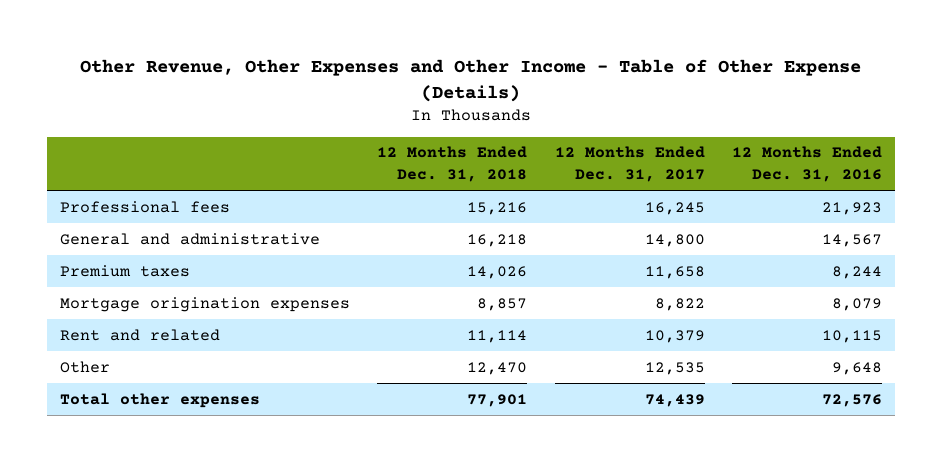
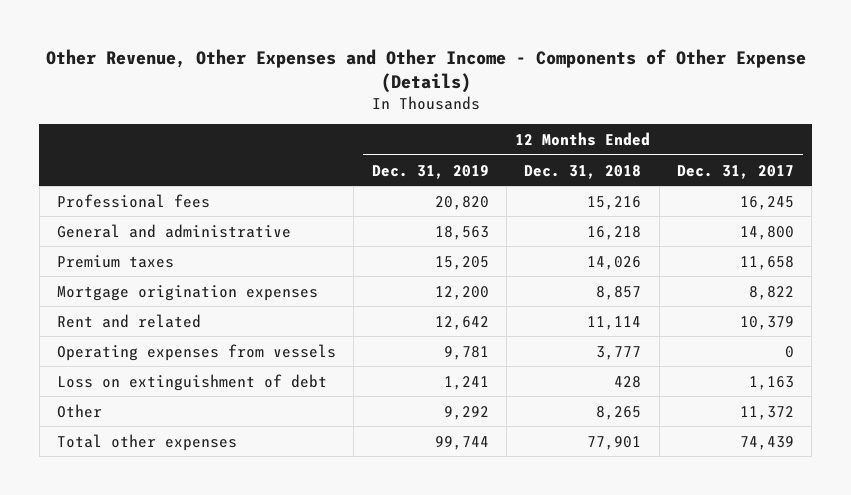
- Other Revenue, Other Expenses and Other Income - Table of Other Expense (Details)
+ Other Revenue, Other Expenses and Other Income - Components of Other Expense (Details)
- | 12 Months Ended Dec. 31, 2018 | 12 Months Ended Dec. 31, 2017 | 12 Months Ended Dec. 31, 2016
+ | 12 Months Ended Dec. 31, 2019 | 12 Months Ended Dec. 31, 2018 | 12 Months Ended Dec. 31, 2017
- Other | 12,470 | 12,535 | 9,648
+ Operating expenses from vessels | 9,781 | 3,777 | 0
+ Loss on extinguishment of debt | 1,241 | 428 | 1,163
+ Other | 9,292 | 8,265 | 11,372

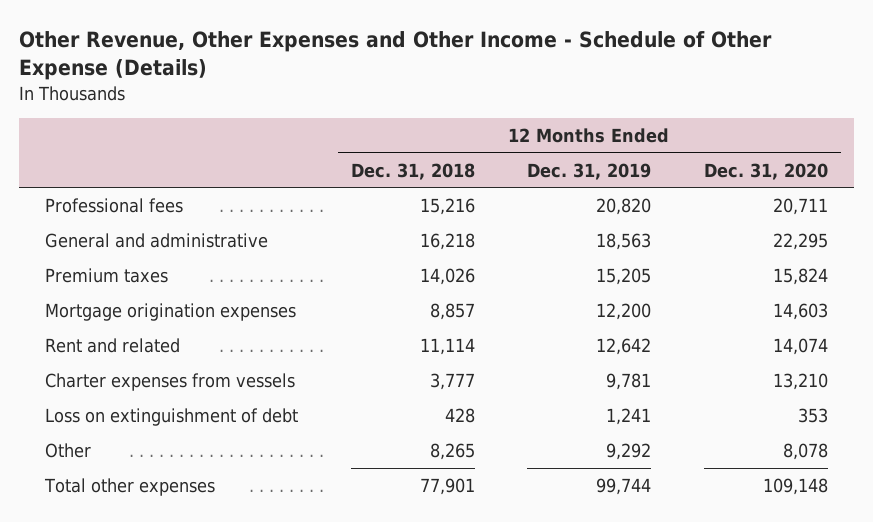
- Other Revenue, Other Expenses and Other Income - Components of Other Expense (Details)
+ Other Revenue, Other Expenses and Other Income - Schedule of Other Expense (Details)
- | 12 Months Ended Dec. 31, 2019 | 12 Months Ended Dec. 31, 2018 | 12 Months Ended Dec. 31, 2017
+ | 12 Months Ended Dec. 31, 2018 | 12 Months Ended Dec. 31, 2019 | 12 Months Ended Dec. 31, 2020
- Operating expenses from vessels | 9,781 | 3,777 | 0
+ Charter expenses from vessels | 3,777 | 9,781 | 13,210

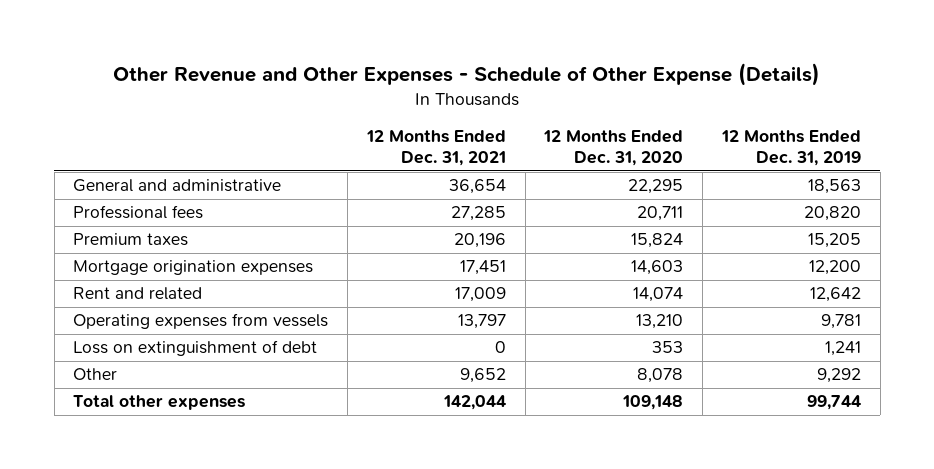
- Other Revenue, Other Expenses and Other Income - Schedule of Other Expense (Details)
+ Other Revenue and Other Expenses - Schedule of Other Expense (Details)
- | 12 Months Ended Dec. 31, 2018 | 12 Months Ended Dec. 31, 2019 | 12 Months Ended Dec. 31, 2020
+ | 12 Months Ended Dec. 31, 2021 | 12 Months Ended Dec. 31, 2020 | 12 Months Ended Dec. 31, 2019
moved down: Professional fees | 27,285 | 20,711 | 20,820
- Charter expenses from vessels | 3,777 | 9,781 | 13,210
+ Operating expenses from vessels | 13,797 | 13,210 | 9,781

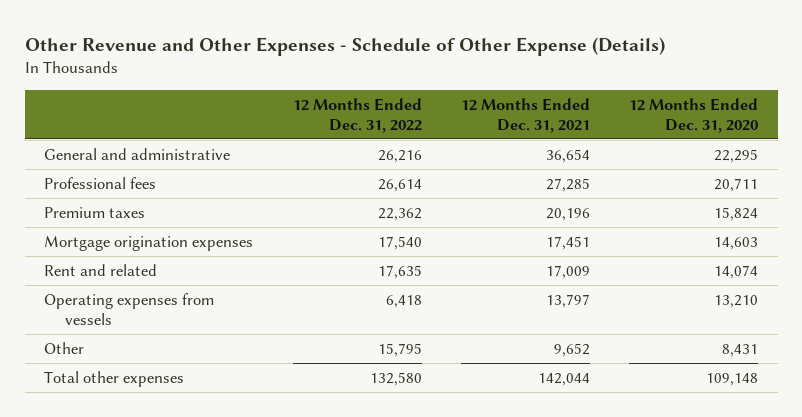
- | 12 Months Ended Dec. 31, 2021 | 12 Months Ended Dec. 31, 2020 | 12 Months Ended Dec. 31, 2019
+ | 12 Months Ended Dec. 31, 2022 | 12 Months Ended Dec. 31, 2021 | 12 Months Ended Dec. 31, 2020
- Loss on extinguishment of debt | 0 | 353 | 1,241
- Other | 9,652 | 8,078 | 9,292
+ Other | 15,795 | 9,652 | 8,431

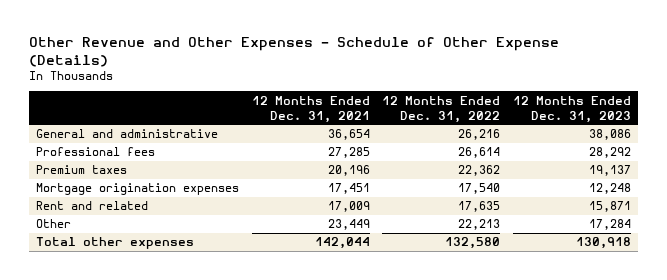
- | 12 Months Ended Dec. 31, 2022 | 12 Months Ended Dec. 31, 2021 | 12 Months Ended Dec. 31, 2020
+ | 12 Months Ended Dec. 31, 2021 | 12 Months Ended Dec. 31, 2022 | 12 Months Ended Dec. 31, 2023
- Operating expenses from vessels | 6,418 | 13,797 | 13,210
- Other | 15,795 | 9,652 | 8,431
+ Other | 23,449 | 22,213 | 17,284

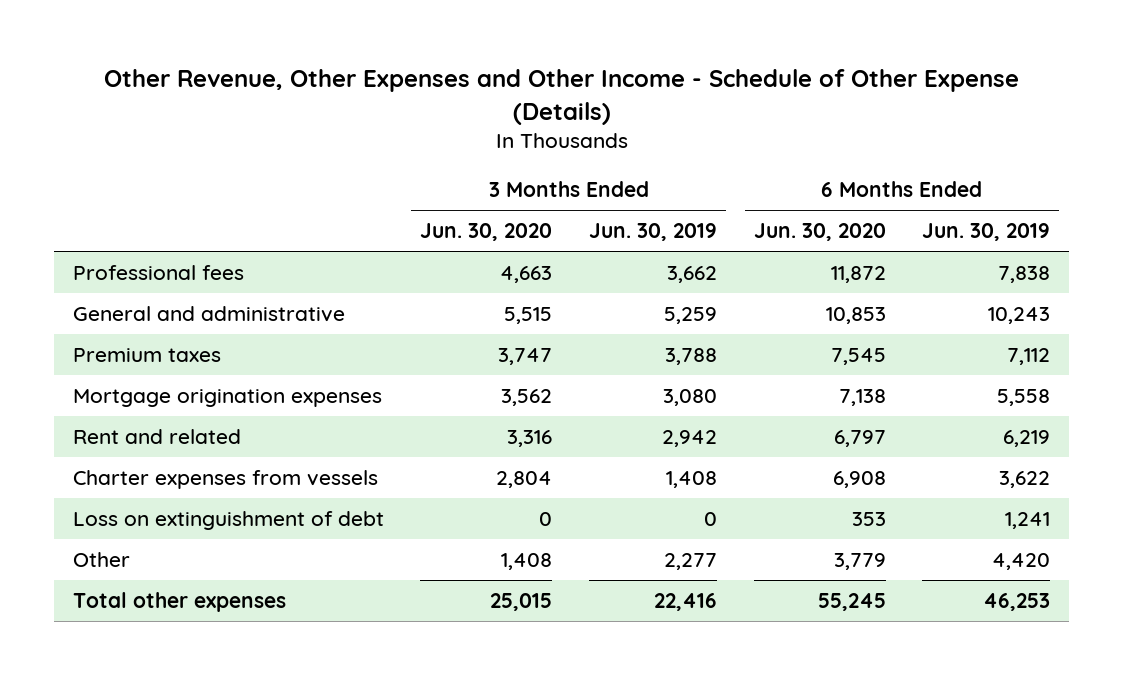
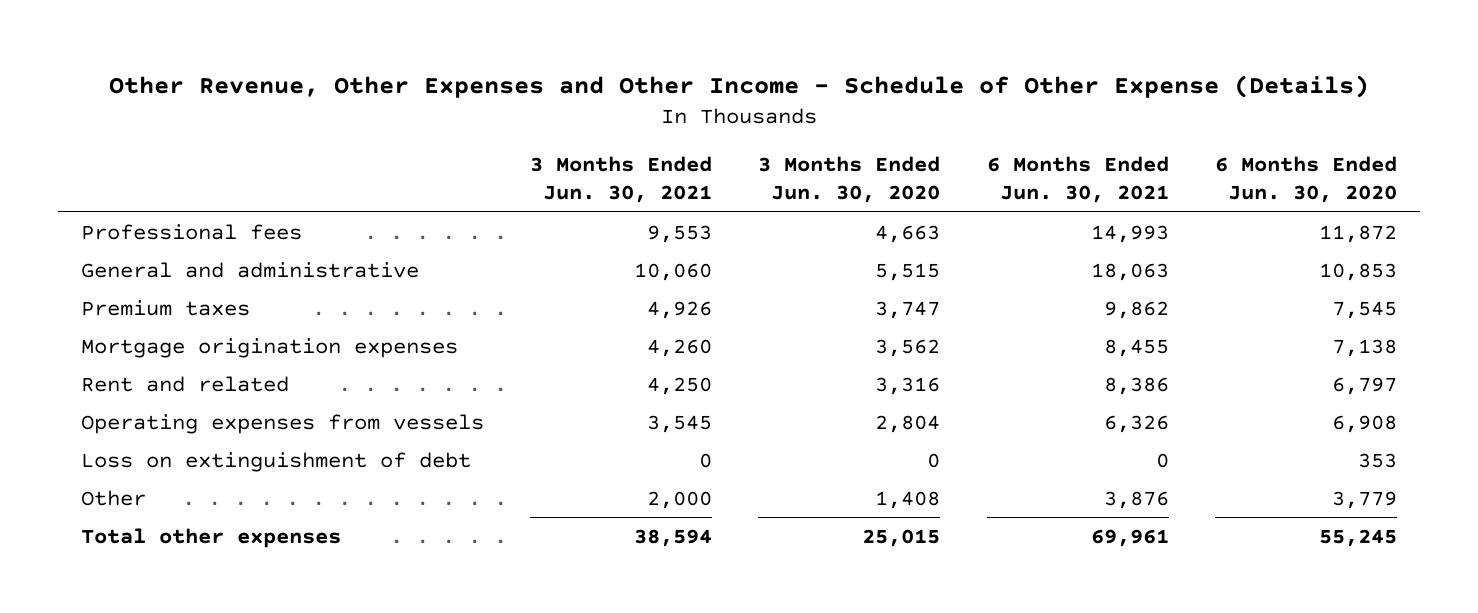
- | 3 Months Ended Jun. 30, 2020 | 3 Months Ended Jun. 30, 2019 | 6 Months Ended Jun. 30, 2020 | 6 Months Ended Jun. 30, 2019
+ | 3 Months Ended Jun. 30, 2021 | 3 Months Ended Jun. 30, 2020 | 6 Months Ended Jun. 30, 2021 | 6 Months Ended Jun. 30, 2020
- Charter expenses from vessels | 2,804 | 1,408 | 6,908 | 3,622
+ Operating expenses from vessels | 3,545 | 2,804 | 6,326 | 6,908

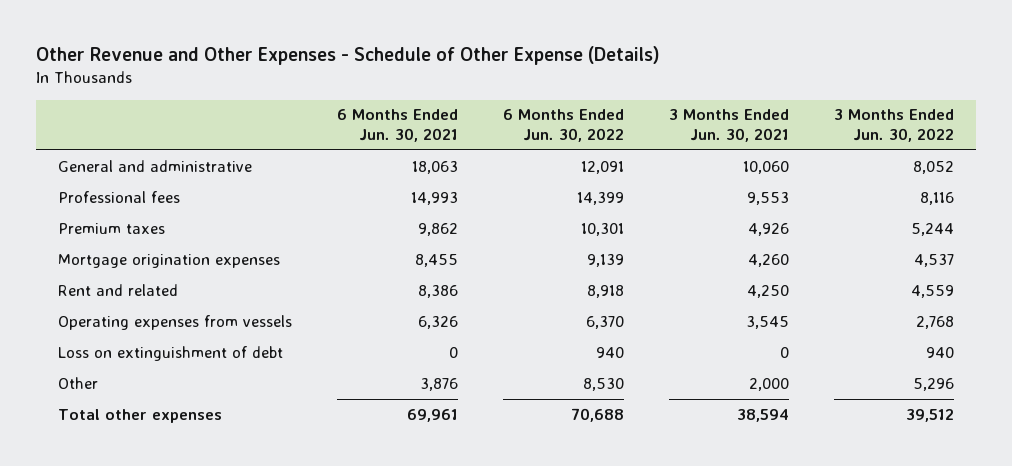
- Other Revenue, Other Expenses and Other Income - Schedule of Other Expense (Details)
+ Other Revenue and Other Expenses - Schedule of Other Expense (Details)
- | 3 Months Ended Jun. 30, 2021 | 3 Months Ended Jun. 30, 2020 | 6 Months Ended Jun. 30, 2021 | 6 Months Ended Jun. 30, 2020
+ | 6 Months Ended Jun. 30, 2021 | 6 Months Ended Jun. 30, 2022 | 3 Months Ended Jun. 30, 2021 | 3 Months Ended Jun. 30, 2022
moved down: Professional fees | 14,993 | 14,399 | 9,553 | 8,116

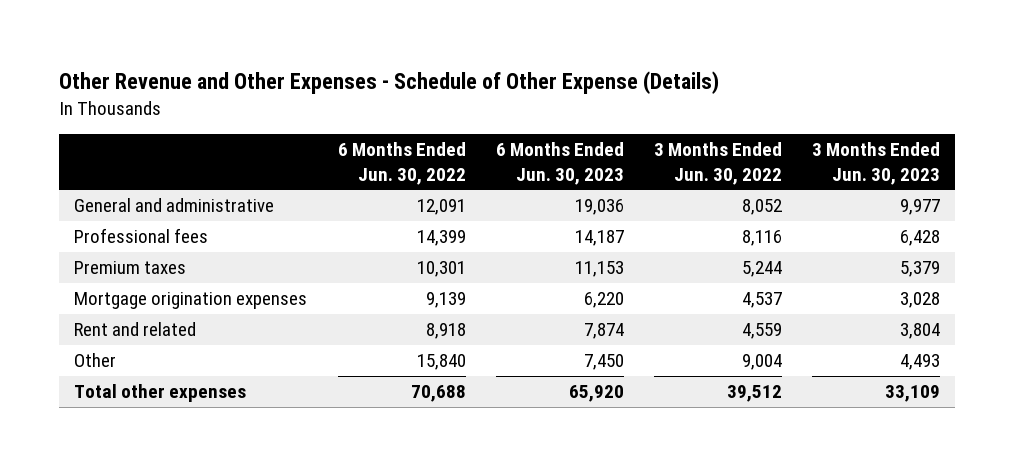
- | 6 Months Ended Jun. 30, 2021 | 6 Months Ended Jun. 30, 2022 | 3 Months Ended Jun. 30, 2021 | 3 Months Ended Jun. 30, 2022
+ | 6 Months Ended Jun. 30, 2022 | 6 Months Ended Jun. 30, 2023 | 3 Months Ended Jun. 30, 2022 | 3 Months Ended Jun. 30, 2023
- Operating expenses from vessels | 6,326 | 6,370 | 3,545 | 2,768
- Loss on extinguishment of debt | 0 | 940 | 0 | 940
- Other | 3,876 | 8,530 | 2,000 | 5,296
+ Other | 15,840 | 7,450 | 9,004 | 4,493

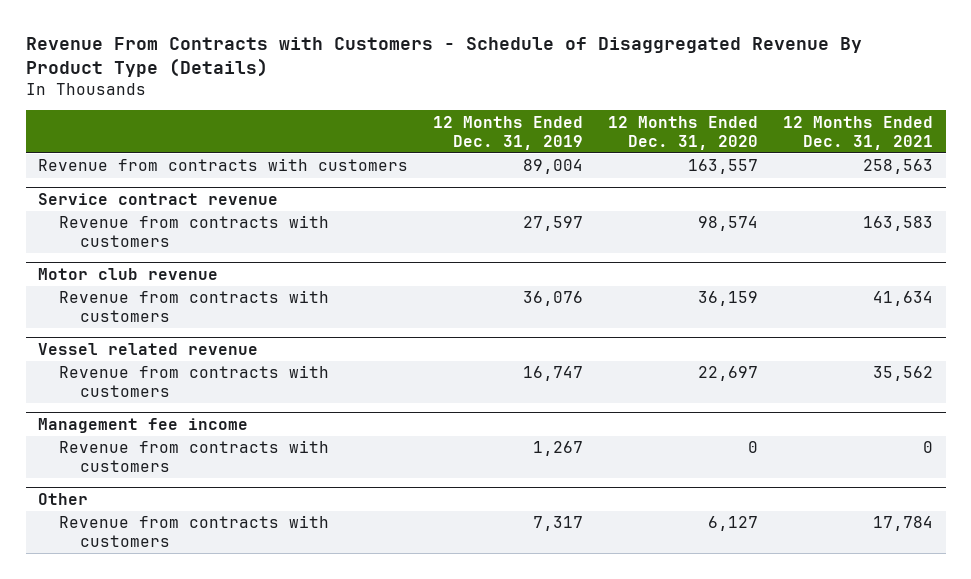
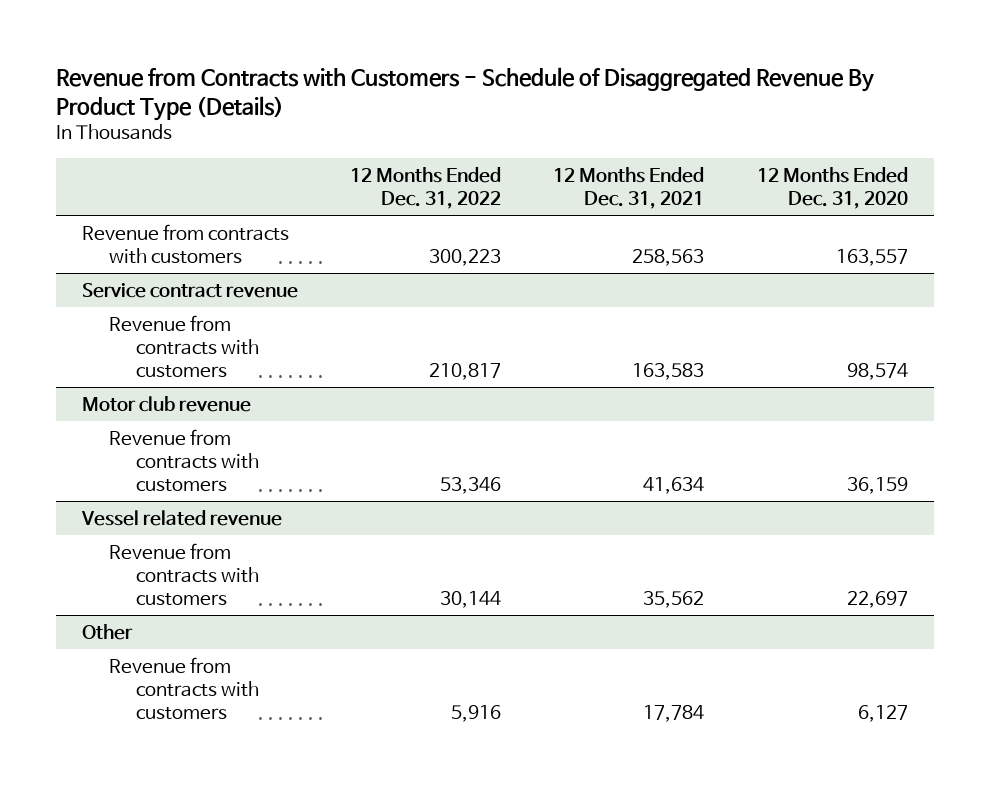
- Revenue From Contracts with Customers - Schedule of Disaggregated Revenue By Product Type (Details)
+ Revenue from Contracts with Customers - Schedule of Disaggregated Revenue By Product Type (Details)
- | 12 Months Ended Dec. 31, 2019 | 12 Months Ended Dec. 31, 2020 | 12 Months Ended Dec. 31, 2021
+ | 12 Months Ended Dec. 31, 2022 | 12 Months Ended Dec. 31, 2021 | 12 Months Ended Dec. 31, 2020
- Management fee income
- Revenue from contracts with customers | 1,267 | 0 | 0

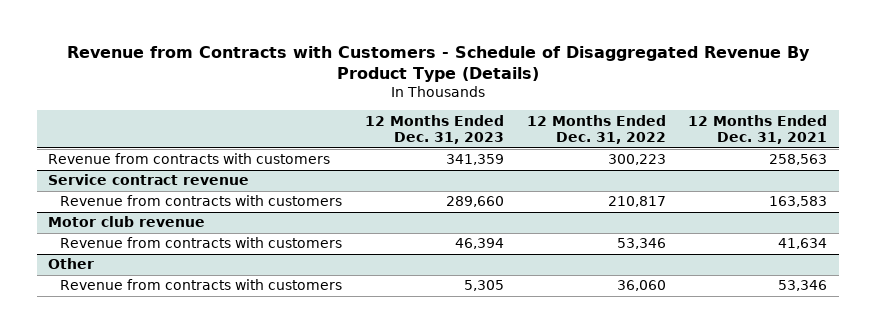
- | 12 Months Ended Dec. 31, 2022 | 12 Months Ended Dec. 31, 2021 | 12 Months Ended Dec. 31, 2020
+ | 12 Months Ended Dec. 31, 2023 | 12 Months Ended Dec. 31, 2022 | 12 Months Ended Dec. 31, 2021
- Vessel related revenue
- Revenue from contracts with customers | 30,144 | 35,562 | 22,697
@ Other
- Revenue from contracts with customers | 5,916 | 17,784 | 6,127
+ Revenue from contracts with customers | 5,305 | 36,060 | 53,346

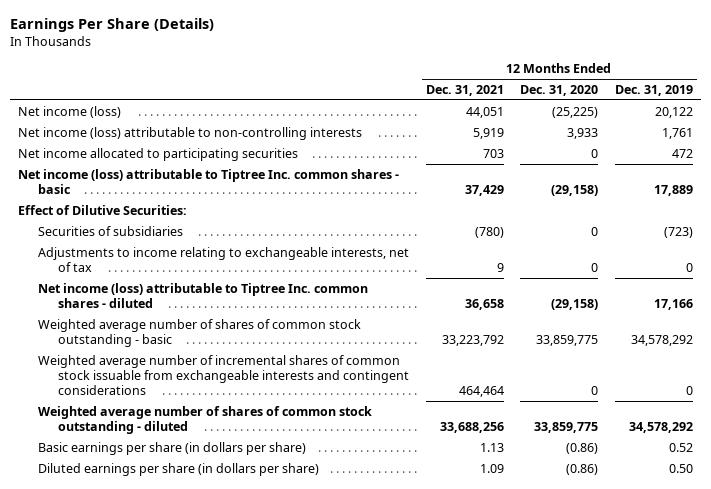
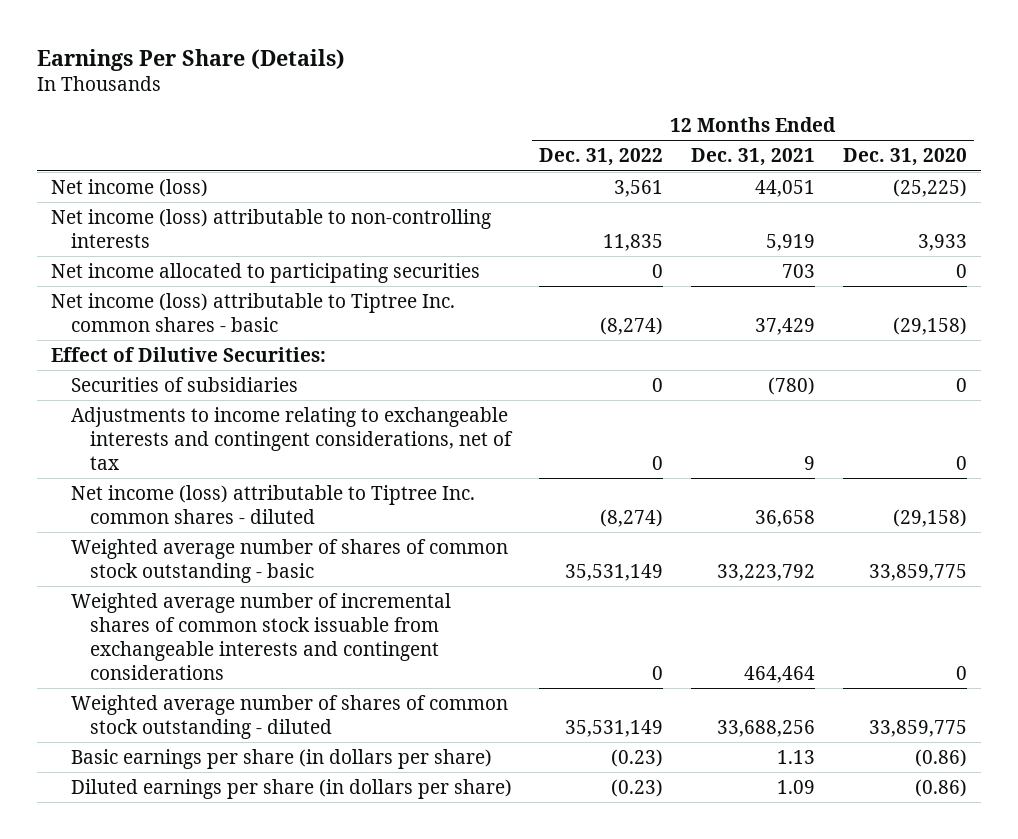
- | 12 Months Ended Dec. 31, 2021 | 12 Months Ended Dec. 31, 2020 | 12 Months Ended Dec. 31, 2019
+ | 12 Months Ended Dec. 31, 2022 | 12 Months Ended Dec. 31, 2021 | 12 Months Ended Dec. 31, 2020
- Adjustments to income relating to exchangeable interests, net of tax | 9 | 0 | 0
+ Adjustments to income relating to exchangeable interests and contingent considerations, net of tax | 0 | 9 | 0

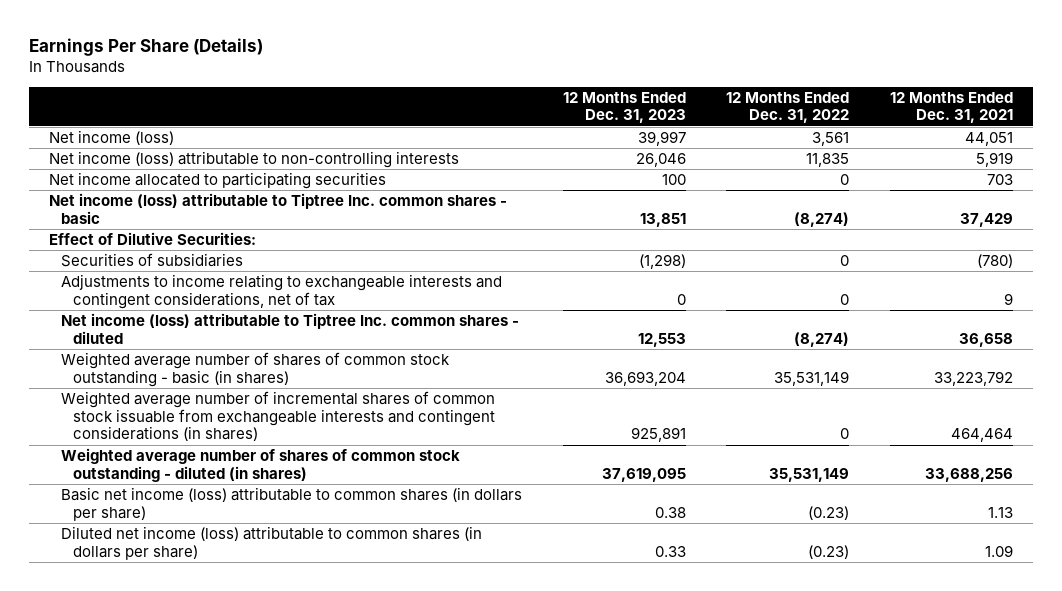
- | 12 Months Ended Dec. 31, 2022 | 12 Months Ended Dec. 31, 2021 | 12 Months Ended Dec. 31, 2020
+ | 12 Months Ended Dec. 31, 2023 | 12 Months Ended Dec. 31, 2022 | 12 Months Ended Dec. 31, 2021
- Weighted average number of shares of common stock outstanding - basic | 35,531,149 | 33,223,792 | 33,859,775
- Weighted average number of incremental shares of common stock issuable from exchangeable interests and contingent considerations | 0 | 464,464 | 0
- Weighted average number of shares of common stock outstanding - diluted | 35,531,149 | 33,688,256 | 33,859,775
- Basic earnings per share (in dollars per share) | (0.23) | 1.13 | (0.86)
- Diluted earnings per share (in dollars per share) | (0.23) | 1.09 | (0.86)
+ Weighted average number of shares of common stock outstanding - basic (in shares) | 36,693,204 | 35,531,149 | 33,223,792
+ Weighted average number of incremental shares of common stock issuable from exchangeable interests and contingent considerations (in shares) | 925,891 | 0 | 464,464
+ Weighted average number of shares of common stock outstanding - diluted (in shares) | 37,619,095 | 35,531,149 | 33,688,256
+ Basic net income (loss) attributable to common shares (in dollars per share) | 0.38 | (0.23) | 1.13
+ Diluted net income (loss) attributable to common shares (in dollars per share) | 0.33 | (0.23) | 1.09

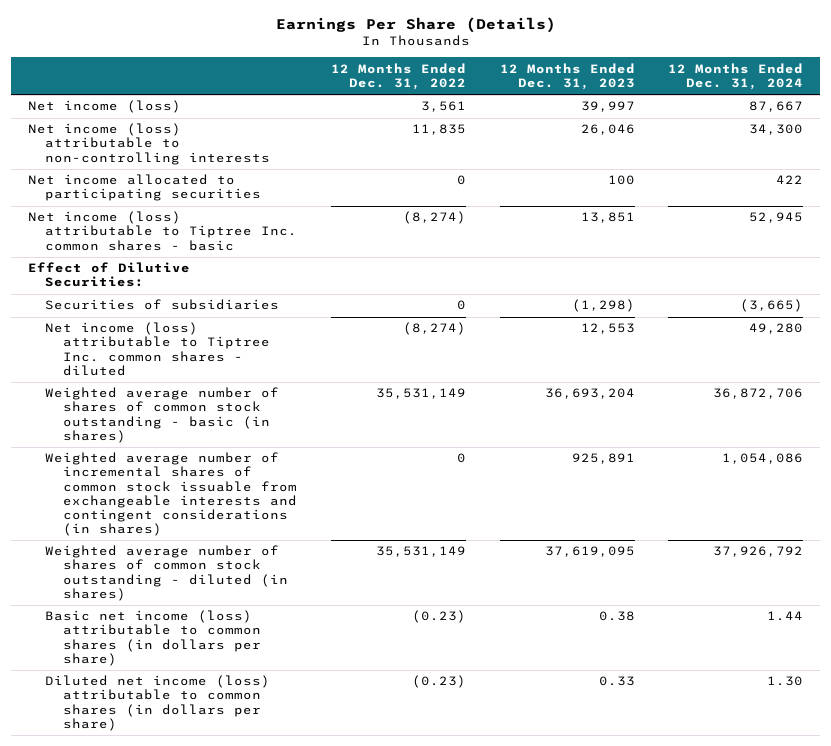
- | 12 Months Ended Dec. 31, 2023 | 12 Months Ended Dec. 31, 2022 | 12 Months Ended Dec. 31, 2021
+ | 12 Months Ended Dec. 31, 2022 | 12 Months Ended Dec. 31, 2023 | 12 Months Ended Dec. 31, 2024
- Adjustments to income relating to exchangeable interests and contingent considerations, net of tax | 0 | 0 | 9

